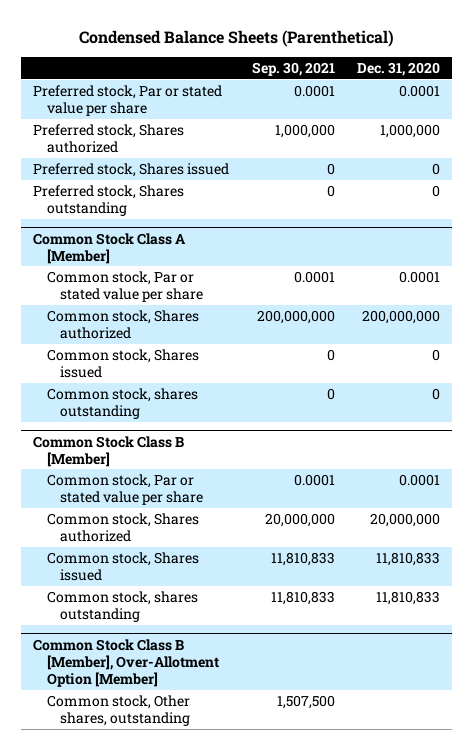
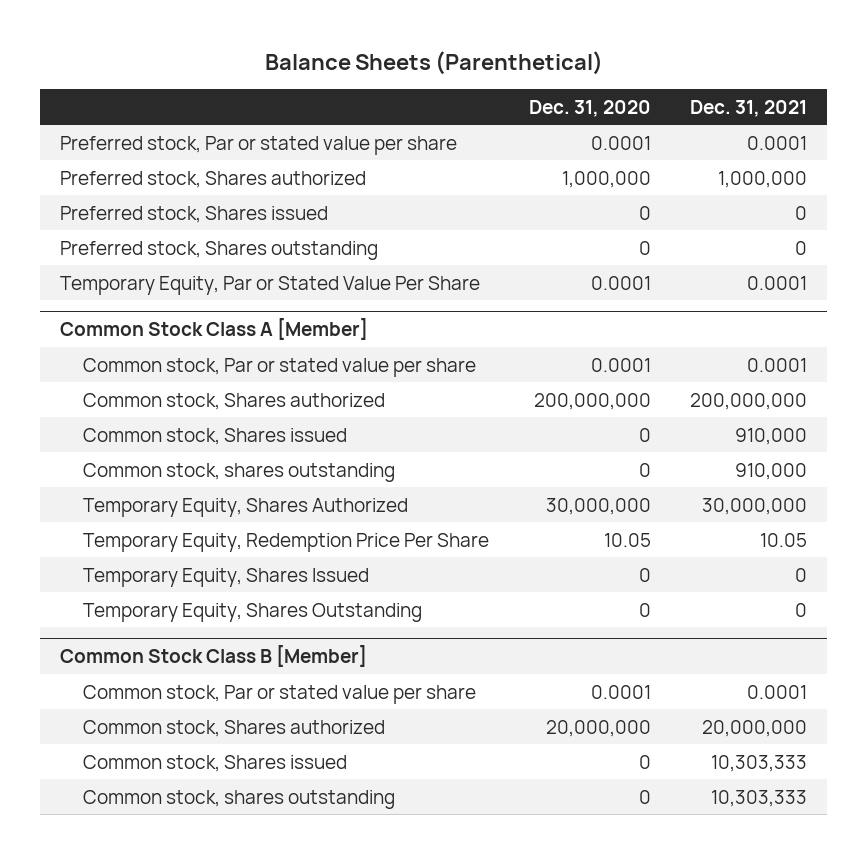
- Condensed Balance Sheets (Parenthetical)
+ Balance Sheets (Parenthetical)
- | Sep. 30, 2021 | Dec. 31, 2020
+ | Dec. 31, 2020 | Dec. 31, 2021
+ Temporary Equity, Par or Stated Value Per Share | 0.0001 | 0.0001
@ Common Stock Class A [Member]
+ Temporary Equity, Shares Authorized | 30,000,000 | 30,000,000
+ Temporary Equity, Redemption Price Per Share | 10.05 | 10.05
+ Temporary Equity, Shares Issued | 0 | 0
+ Temporary Equity, Shares Outstanding | 0 | 0
@ Common Stock Class B [Member]
- Common stock, Shares issued | 11,810,833 | 11,810,833
- Common stock, shares outstanding | 11,810,833 | 11,810,833
- Common Stock Class B [Member], Over-Allotment Option [Member]
- Common stock, Other shares, outstanding | 1,507,500 |
@ Common Stock Class B [Member]
+ Common stock, Shares issued | 0 | 10,303,333
+ Common stock, shares outstanding | 0 | 10,303,333

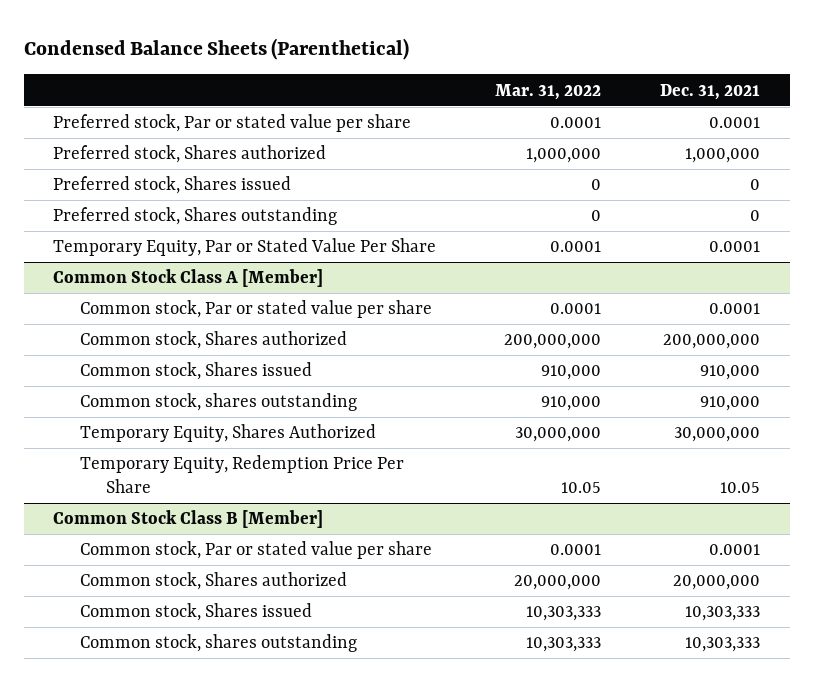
- Balance Sheets (Parenthetical)
+ Condensed Balance Sheets (Parenthetical)
- | Dec. 31, 2020 | Dec. 31, 2021
+ | Mar. 31, 2022 | Dec. 31, 2021
@ Common Stock Class A [Member]
- Temporary Equity, Shares Issued | 0 | 0
- Temporary Equity, Shares Outstanding | 0 | 0

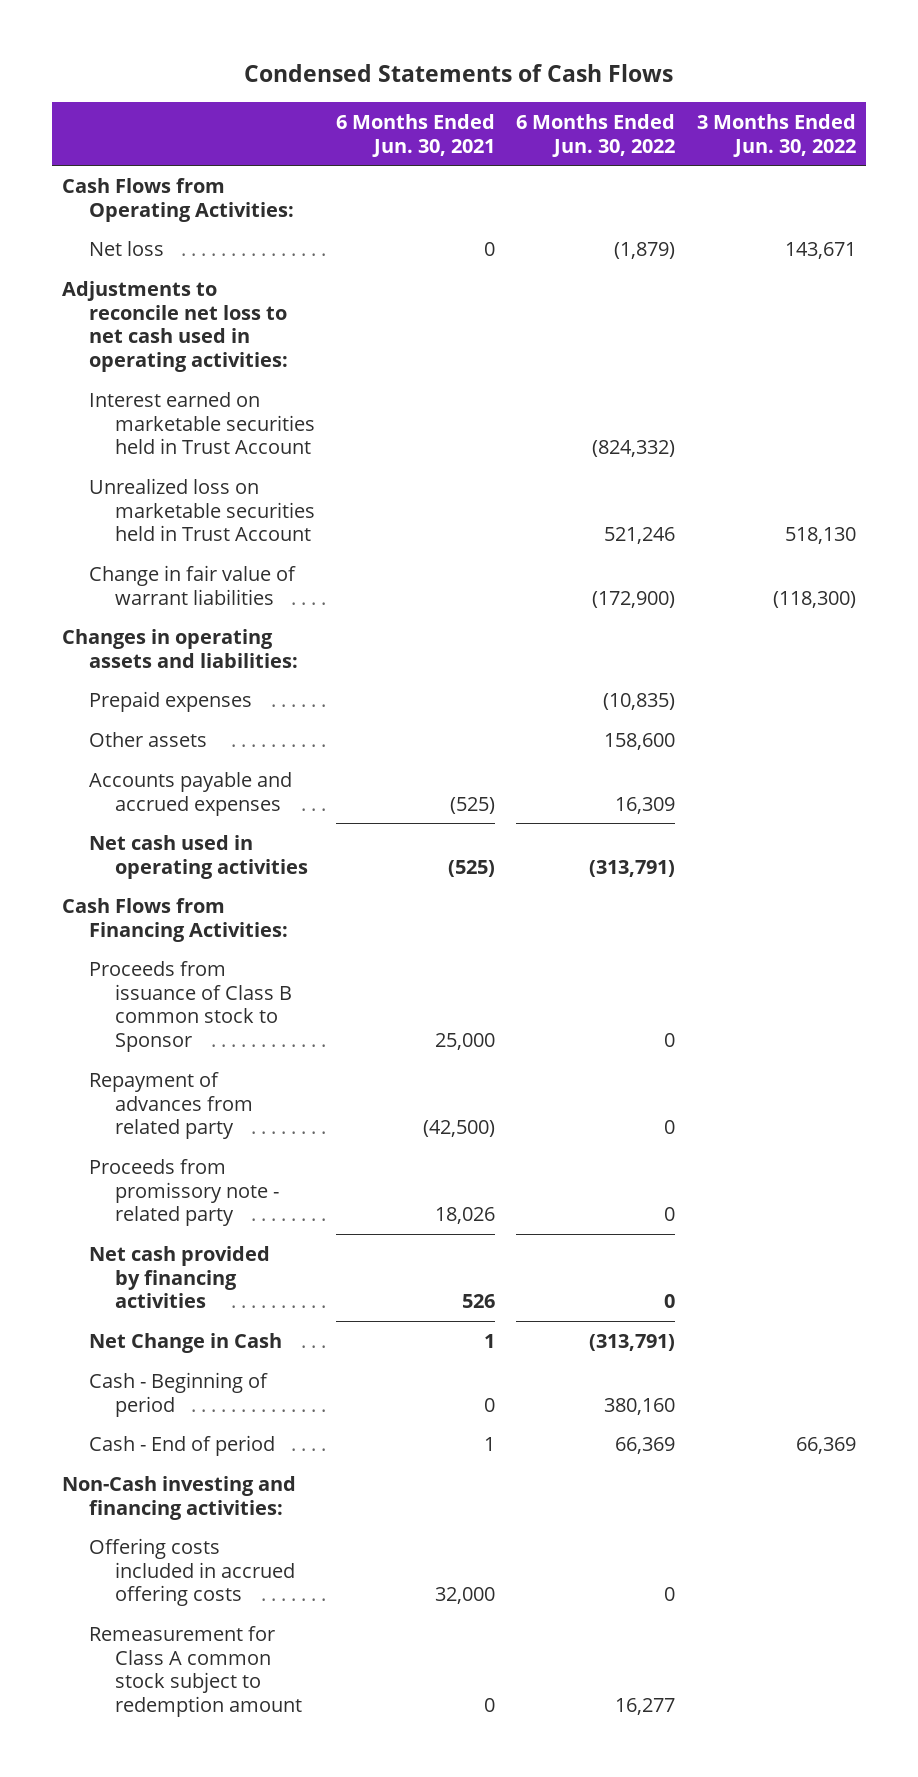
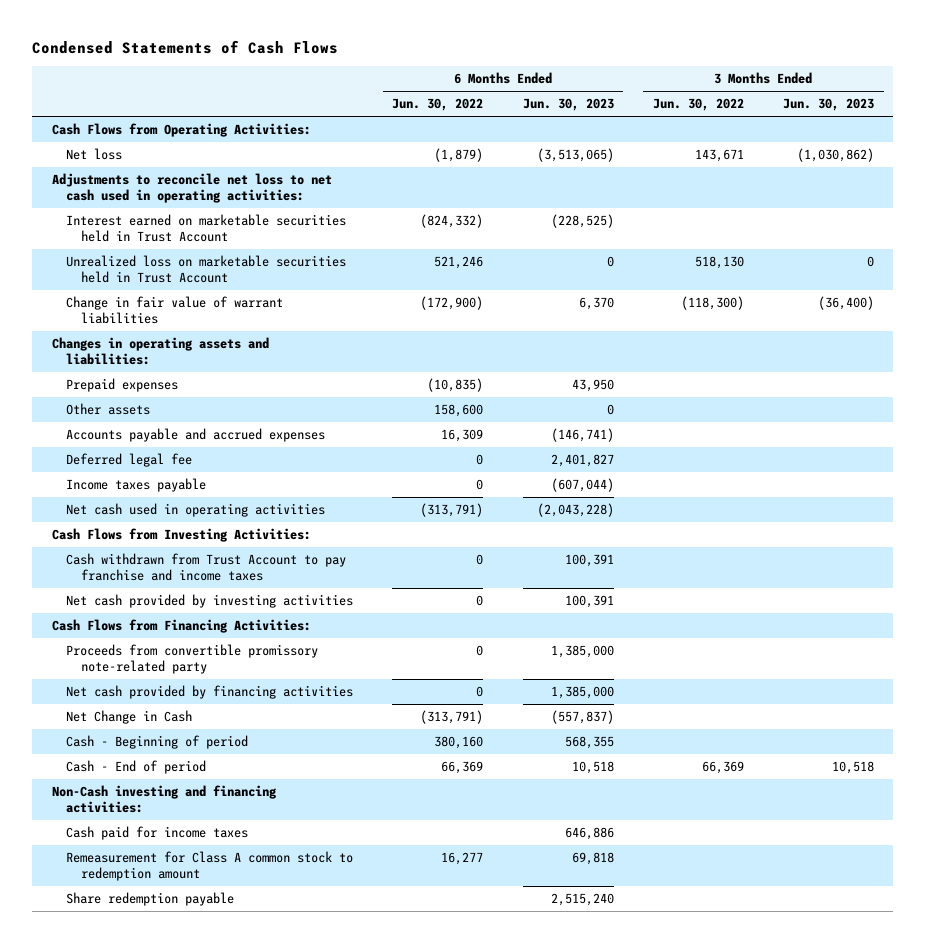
- | 6 Months Ended Jun. 30, 2021 | 6 Months Ended Jun. 30, 2022 | 3 Months Ended Jun. 30, 2022
+ | 6 Months Ended Jun. 30, 2022 | 6 Months Ended Jun. 30, 2023 | 3 Months Ended Jun. 30, 2022 | 3 Months Ended Jun. 30, 2023
+ Deferred legal fee | 0 | 2,401,827 | |
+ Income taxes payable | 0 | (607,044) | |
+ Cash Flows from Investing Activities:
+ Cash withdrawn from Trust Account to pay franchise and income taxes | 0 | 100,391 | |
+ Net cash provided by investing activities | 0 | 100,391 | |
- Proceeds from issuance of Class B common stock to Sponsor | 25,000 | 0 |
- Repayment of advances from related party | (42,500) | 0 |
- Proceeds from promissory note - related party | 18,026 | 0 |
+ Proceeds from convertible promissory note-related party | 0 | 1,385,000 | |
- Offering costs included in accrued offering costs | 32,000 | 0 |
- Remeasurement for Class A common stock subject to redemption amount | 0 | 16,277 |
+ Cash paid for income taxes | | 646,886 | |
+ Remeasurement for Class A common stock to redemption amount | 16,277 | 69,818 | |
+ Share redemption payable | | 2,515,240 | |

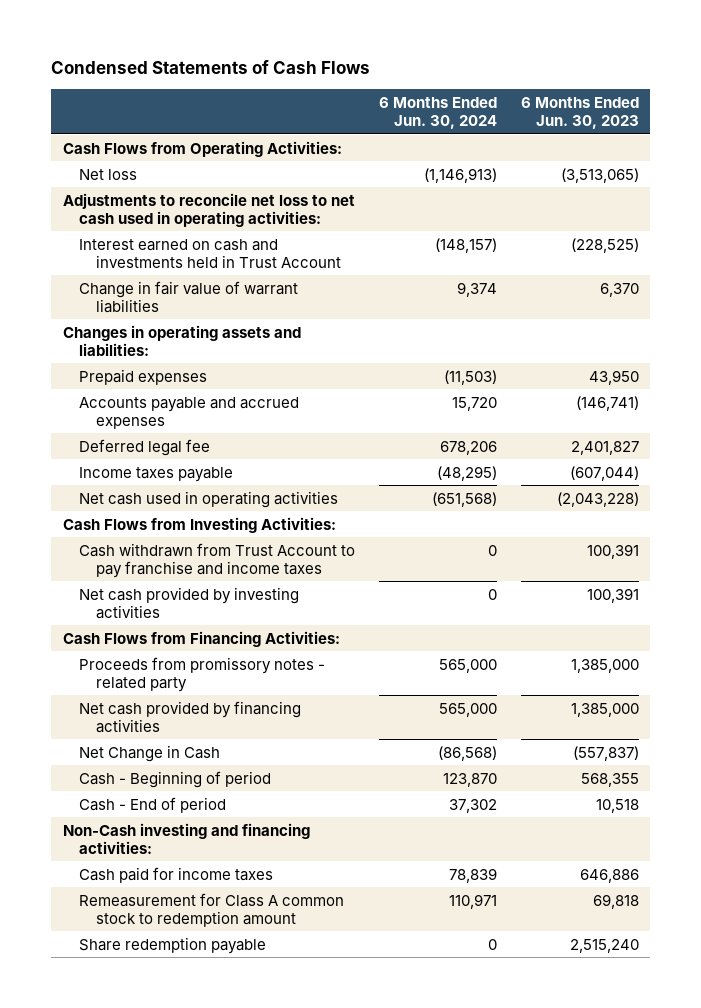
- | 6 Months Ended Jun. 30, 2022 | 6 Months Ended Jun. 30, 2023 | 3 Months Ended Jun. 30, 2022 | 3 Months Ended Jun. 30, 2023
+ | 6 Months Ended Jun. 30, 2024 | 6 Months Ended Jun. 30, 2023
- Interest earned on marketable securities held in Trust Account | (824,332) | (228,525) | |
- Unrealized loss on marketable securities held in Trust Account | 521,246 | 0 | 518,130 | 0
+ Interest earned on cash and investments held in Trust Account | (148,157) | (228,525)
- Other assets | 158,600 | 0 | |
- Proceeds from convertible promissory note-related party | 0 | 1,385,000 | |
+ Proceeds from promissory notes - related party | 565,000 | 1,385,000

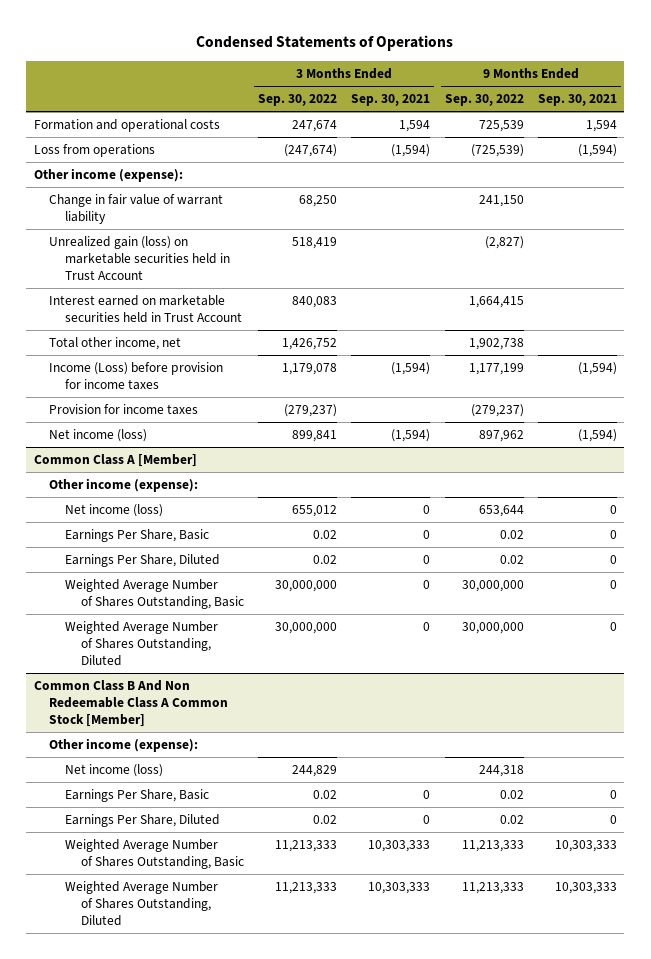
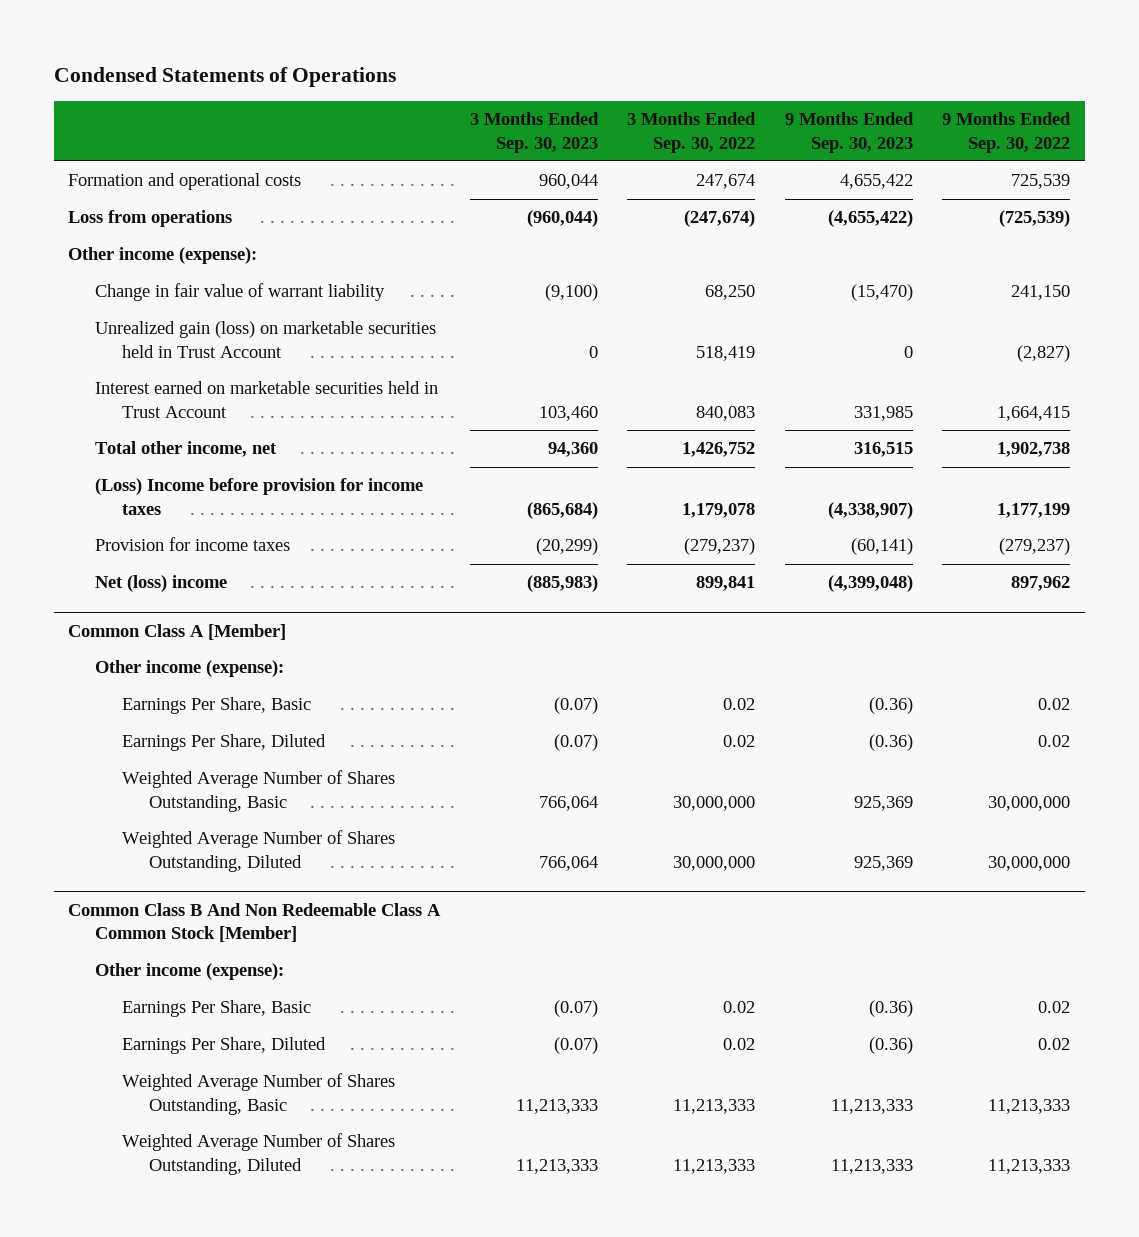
- | 3 Months Ended Sep. 30, 2022 | 3 Months Ended Sep. 30, 2021 | 9 Months Ended Sep. 30, 2022 | 9 Months Ended Sep. 30, 2021
+ | 3 Months Ended Sep. 30, 2023 | 3 Months Ended Sep. 30, 2022 | 9 Months Ended Sep. 30, 2023 | 9 Months Ended Sep. 30, 2022
- Income (Loss) before provision for income taxes | 1,179,078 | (1,594) | 1,177,199 | (1,594)
+ (Loss) Income before provision for income taxes | (865,684) | 1,179,078 | (4,338,907) | 1,177,199
- Net income (loss) | 899,841 | (1,594) | 897,962 | (1,594)
+ Net (loss) income | (885,983) | 899,841 | (4,399,048) | 897,962
@ Common Class A [Member]
- Net income (loss) | 655,012 | 0 | 653,644 | 0
@ Common Class B And Non Redeemable Class A Common Stock [Member]
- Net income (loss) | 244,829 | | 244,318 |

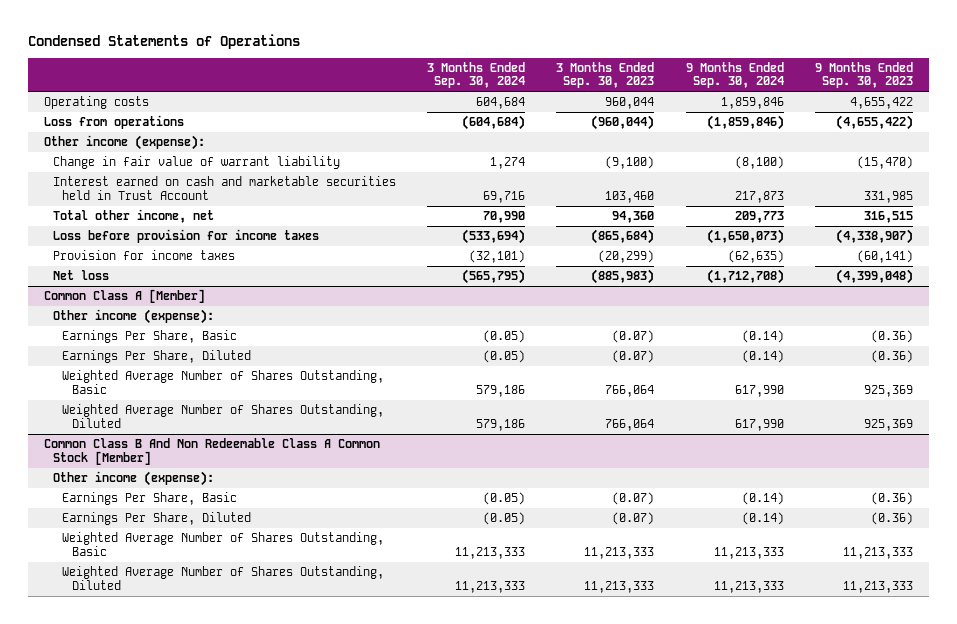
- | 3 Months Ended Sep. 30, 2023 | 3 Months Ended Sep. 30, 2022 | 9 Months Ended Sep. 30, 2023 | 9 Months Ended Sep. 30, 2022
+ | 3 Months Ended Sep. 30, 2024 | 3 Months Ended Sep. 30, 2023 | 9 Months Ended Sep. 30, 2024 | 9 Months Ended Sep. 30, 2023
- Formation and operational costs | 960,044 | 247,674 | 4,655,422 | 725,539
+ Operating costs | 604,684 | 960,044 | 1,859,846 | 4,655,422
- Unrealized gain (loss) on marketable securities held in Trust Account | 0 | 518,419 | 0 | (2,827)
- Interest earned on marketable securities held in Trust Account | 103,460 | 840,083 | 331,985 | 1,664,415
+ Interest earned on cash and marketable securities held in Trust Account | 69,716 | 103,460 | 217,873 | 331,985
- (Loss) Income before provision for income taxes | (865,684) | 1,179,078 | (4,338,907) | 1,177,199
+ Loss before provision for income taxes | (533,694) | (865,684) | (1,650,073) | (4,338,907)
- Net (loss) income | (885,983) | 899,841 | (4,399,048) | 897,962
+ Net loss | (565,795) | (885,983) | (1,712,708) | (4,399,048)

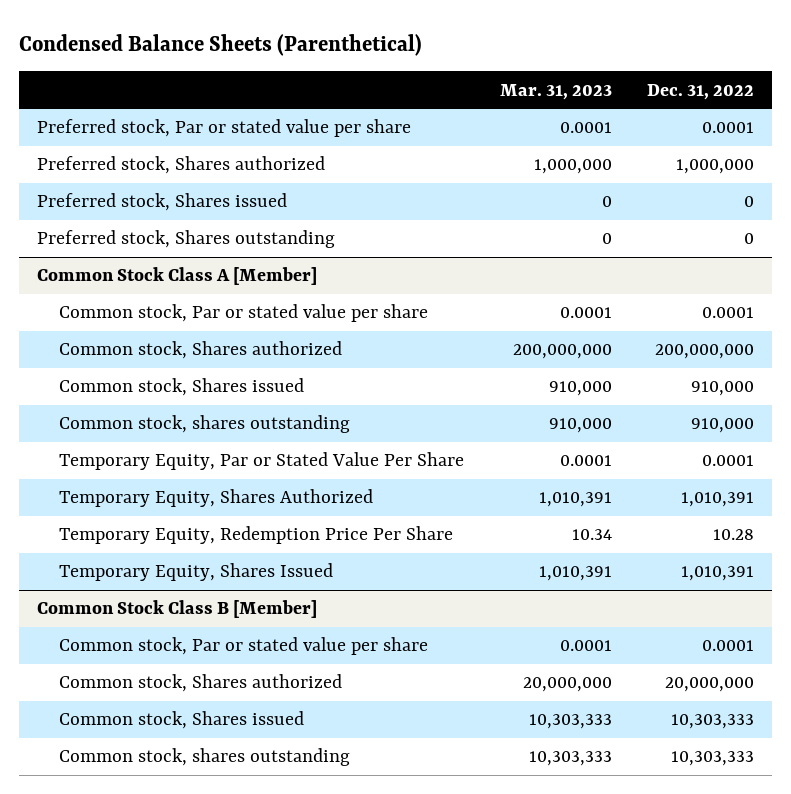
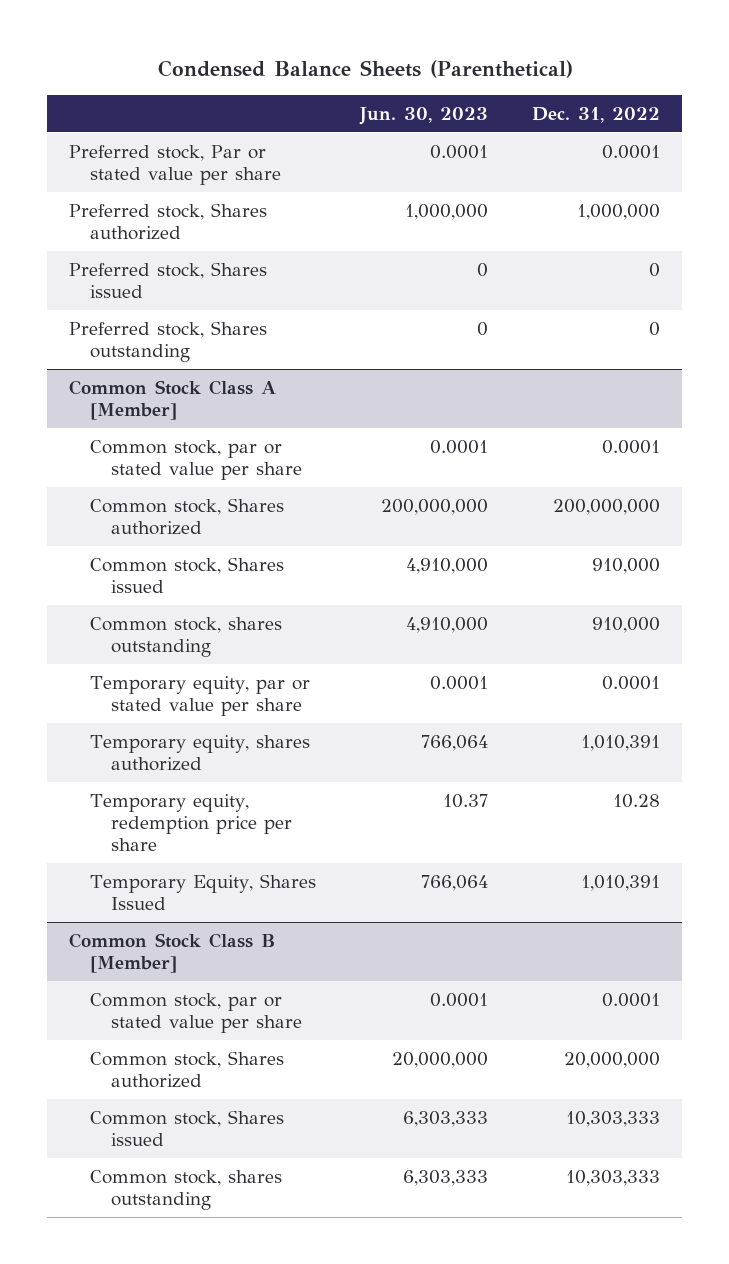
- | Mar. 31, 2023 | Dec. 31, 2022
+ | Jun. 30, 2023 | Dec. 31, 2022
@ Common Stock Class A [Member]
- Common stock, Par or stated value per share | 0.0001 | 0.0001
+ Common stock, par or stated value per share | 0.0001 | 0.0001
- Temporary Equity, Par or Stated Value Per Share | 0.0001 | 0.0001
- Temporary Equity, Shares Authorized | 1,010,391 | 1,010,391
- Temporary Equity, Redemption Price Per Share | 10.34 | 10.28
+ Temporary equity, par or stated value per share | 0.0001 | 0.0001
+ Temporary equity, shares authorized | 766,064 | 1,010,391
+ Temporary equity, redemption price per share | 10.37 | 10.28
@ Common Stock Class B [Member]
- Common stock, Par or stated value per share | 0.0001 | 0.0001
+ Common stock, par or stated value per share | 0.0001 | 0.0001

